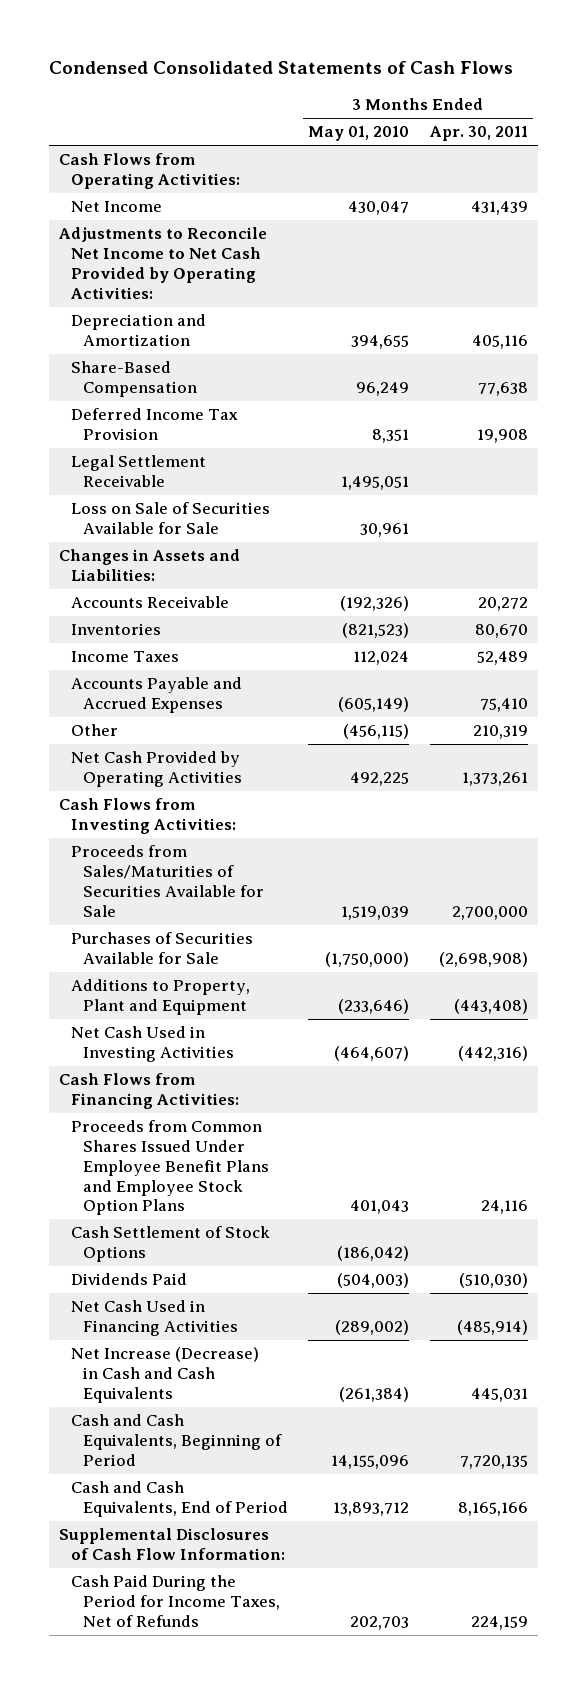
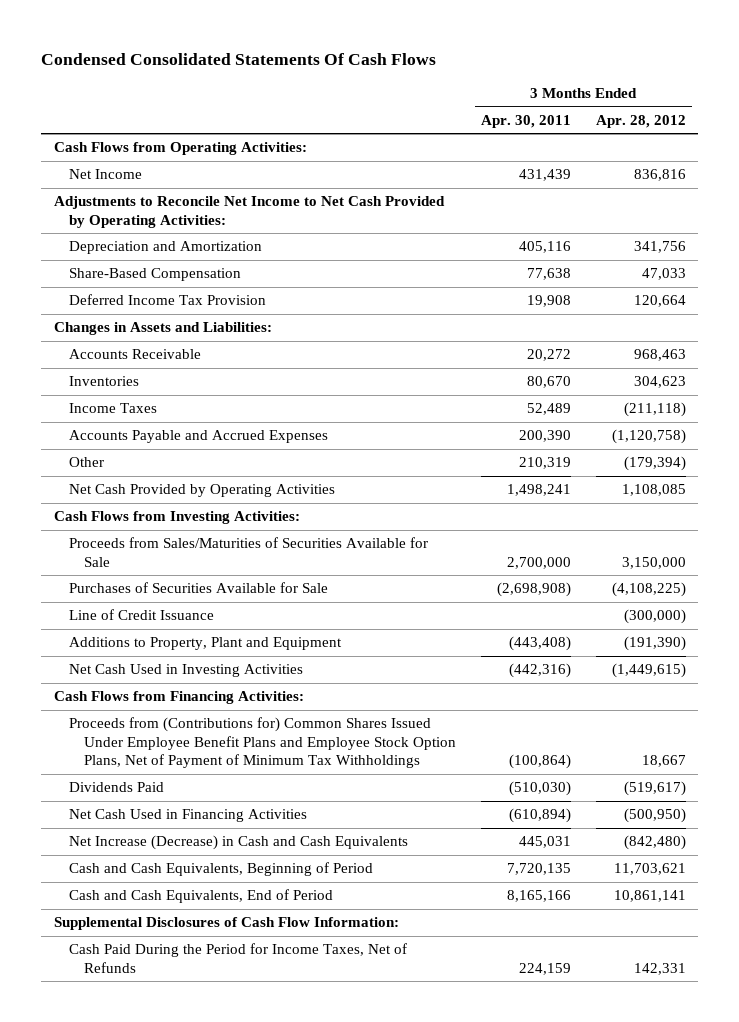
- Condensed Consolidated Statements of Cash Flows
+ Condensed Consolidated Statements Of Cash Flows
- | 3 Months Ended May 01, 2010 | 3 Months Ended Apr. 30, 2011
+ | 3 Months Ended Apr. 30, 2011 | 3 Months Ended Apr. 28, 2012
- Legal Settlement Receivable | 1,495,051 |
- Loss on Sale of Securities Available for Sale | 30,961 |
- Accounts Payable and Accrued Expenses | (605,149) | 75,410
+ Accounts Payable and Accrued Expenses | 200,390 | (1,120,758)
- Net Cash Provided by Operating Activities | 492,225 | 1,373,261
+ Net Cash Provided by Operating Activities | 1,498,241 | 1,108,085
+ Line of Credit Issuance | | (300,000)
- Proceeds from Common Shares Issued Under Employee Benefit Plans and Employee Stock Option Plans | 401,043 | 24,116
- Cash Settlement of Stock Options | (186,042) |
+ Proceeds from (Contributions for) Common Shares Issued Under Employee Benefit Plans and Employee Stock Option Plans, Net of Payment of Minimum Tax Withholdings | (100,864) | 18,667
- Net Cash Used in Financing Activities | (289,002) | (485,914)
+ Net Cash Used in Financing Activities | (610,894) | (500,950)

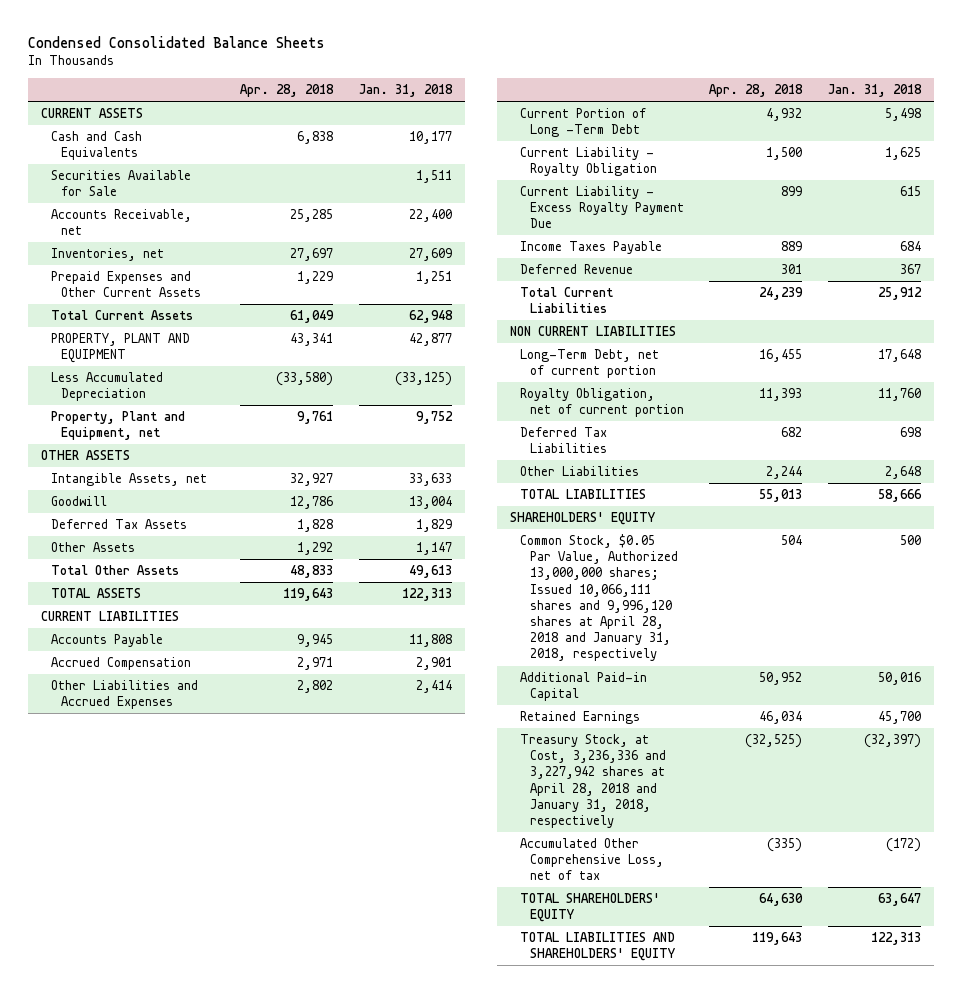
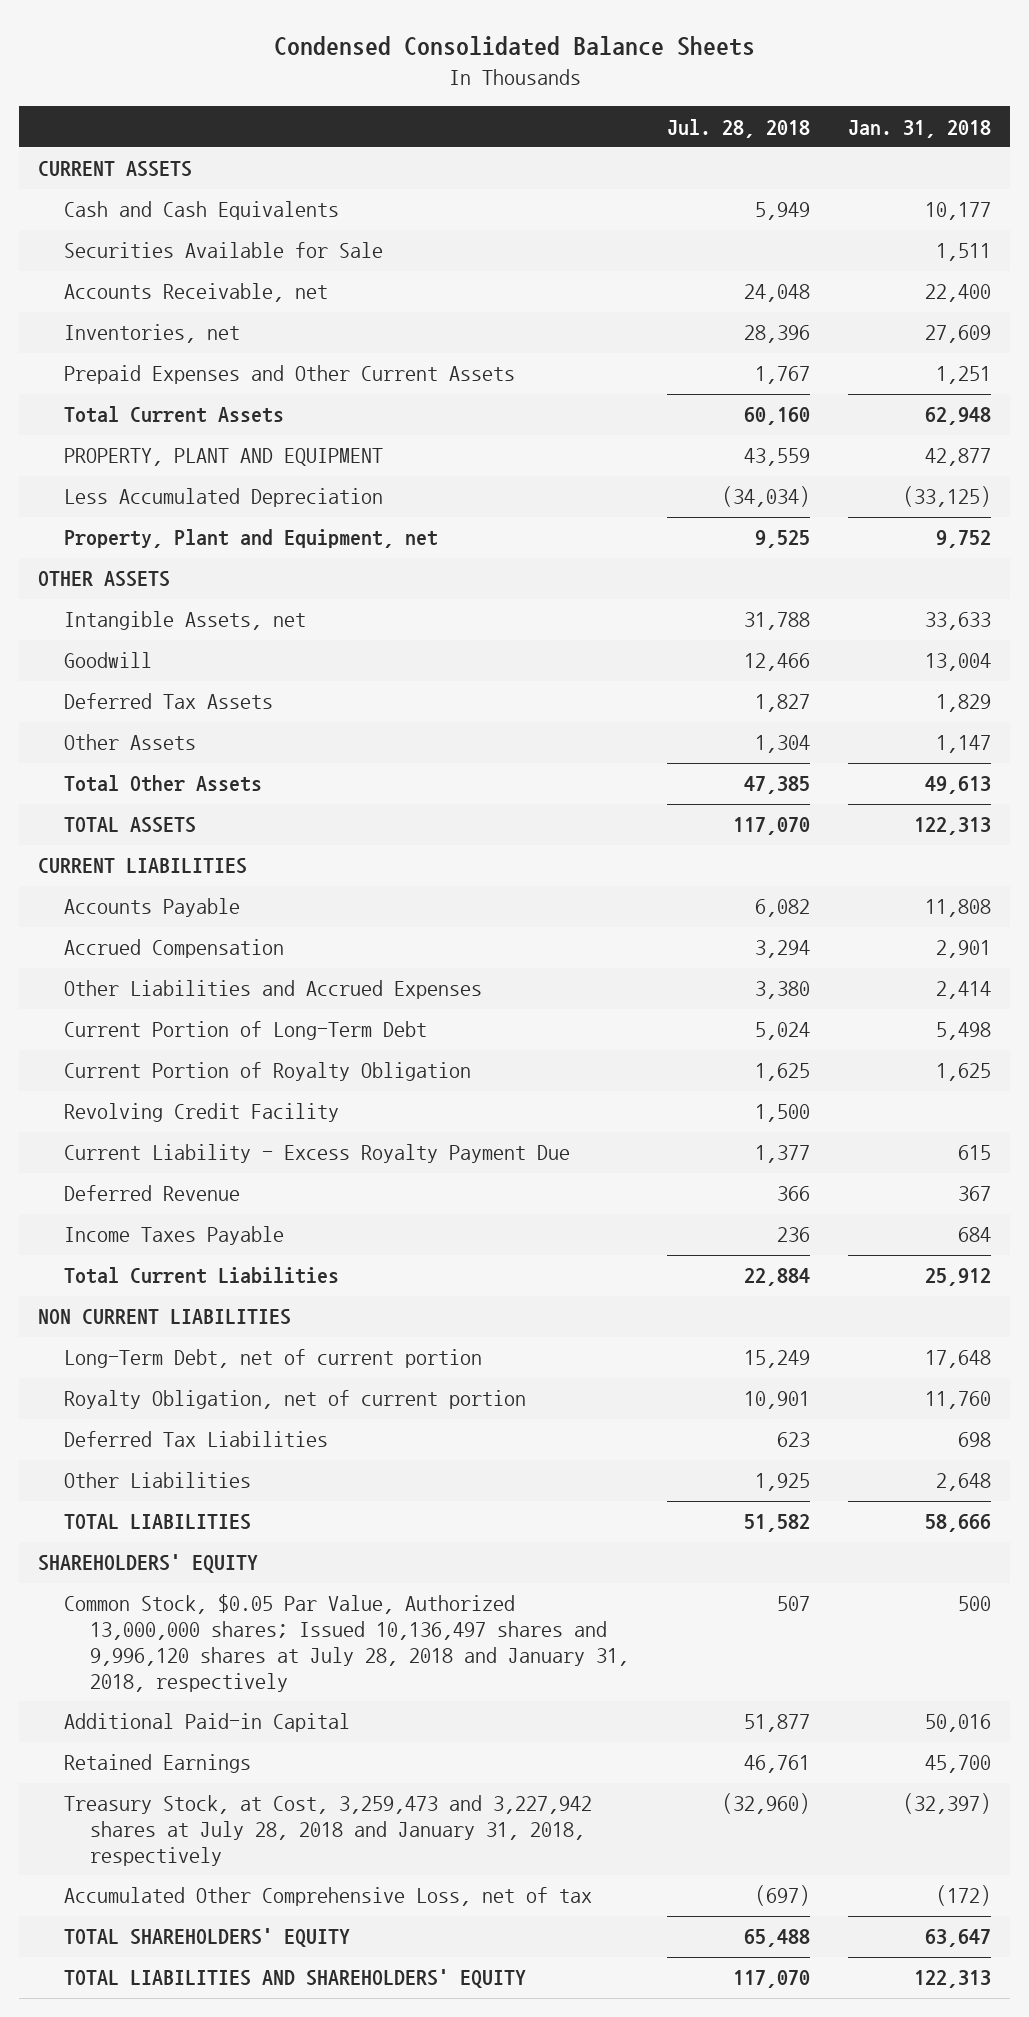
- | Apr. 28, 2018 | Jan. 31, 2018
+ | Jul. 28, 2018 | Jan. 31, 2018
- Current Portion of Long -Term Debt | 4,932 | 5,498
- Current Liability - Royalty Obligation | 1,500 | 1,625
+ Current Portion of Long-Term Debt | 5,024 | 5,498
+ Current Portion of Royalty Obligation | 1,625 | 1,625
+ Revolving Credit Facility | 1,500 |
moved down: Income Taxes Payable | 236 | 684
- Common Stock, $0.05 Par Value, Authorized 13,000,000 shares; Issued 10,066,111 shares and 9,996,120 shares at April 28, 2018 and January 31, 2018, respectively | 504 | 500
+ Common Stock, $0.05 Par Value, Authorized 13,000,000 shares; Issued 10,136,497 shares and 9,996,120 shares at July 28, 2018 and January 31, 2018, respectively | 507 | 500
- Treasury Stock, at Cost, 3,236,336 and 3,227,942 shares at April 28, 2018 and January 31, 2018, respectively | (32,525) | (32,397)
+ Treasury Stock, at Cost, 3,259,473 and 3,227,942 shares at July 28, 2018 and January 31, 2018, respectively | (32,960) | (32,397)

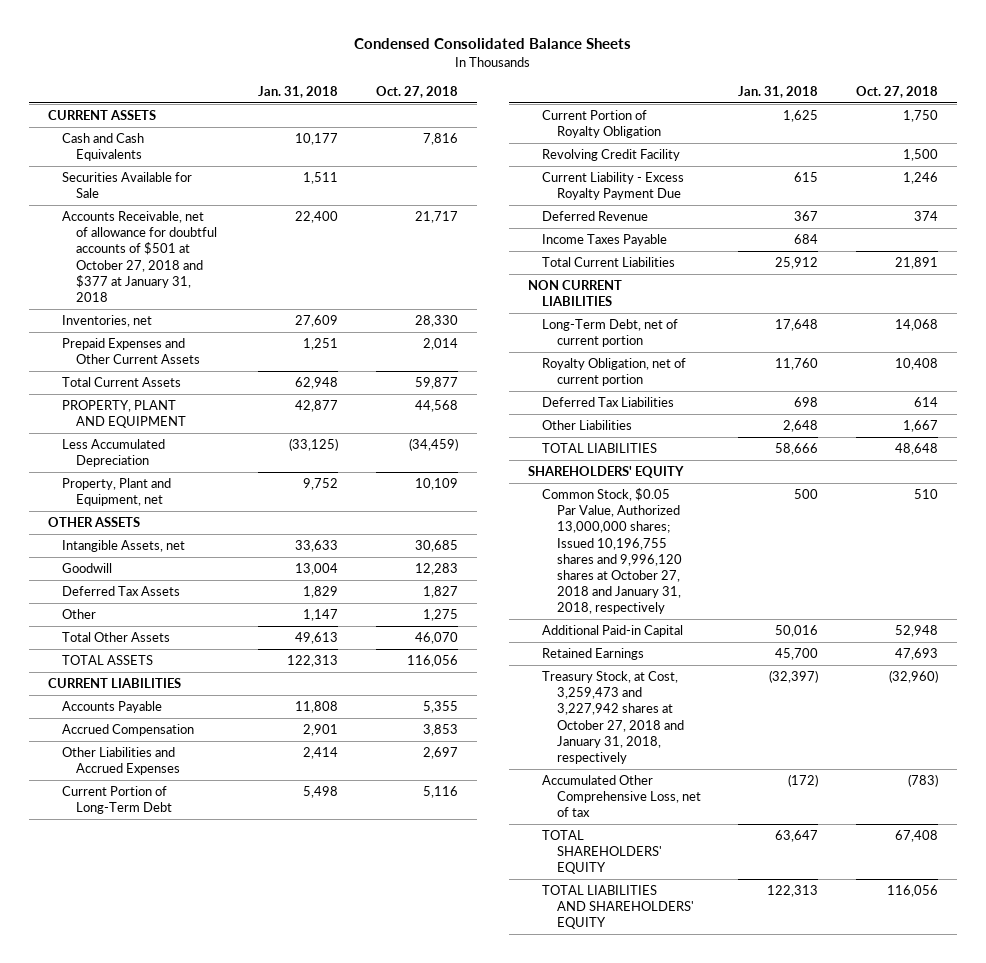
- | Jul. 28, 2018 | Jan. 31, 2018
+ | Jan. 31, 2018 | Oct. 27, 2018
- Accounts Receivable, net | 24,048 | 22,400
+ Accounts Receivable, net of allowance for doubtful accounts of $501 at October 27, 2018 and $377 at January 31, 2018 | 22,400 | 21,717
- Other Assets | 1,304 | 1,147
+ Other | 1,147 | 1,275
- Common Stock, $0.05 Par Value, Authorized 13,000,000 shares; Issued 10,136,497 shares and 9,996,120 shares at July 28, 2018 and January 31, 2018, respectively | 507 | 500
+ Common Stock, $0.05 Par Value, Authorized 13,000,000 shares; Issued 10,196,755 shares and 9,996,120 shares at October 27, 2018 and January 31, 2018, respectively | 500 | 510
- Treasury Stock, at Cost, 3,259,473 and 3,227,942 shares at July 28, 2018 and January 31, 2018, respectively | (32,960) | (32,397)
+ Treasury Stock, at Cost, 3,259,473 and 3,227,942 shares at October 27, 2018 and January 31, 2018, respectively | (32,397) | (32,960)

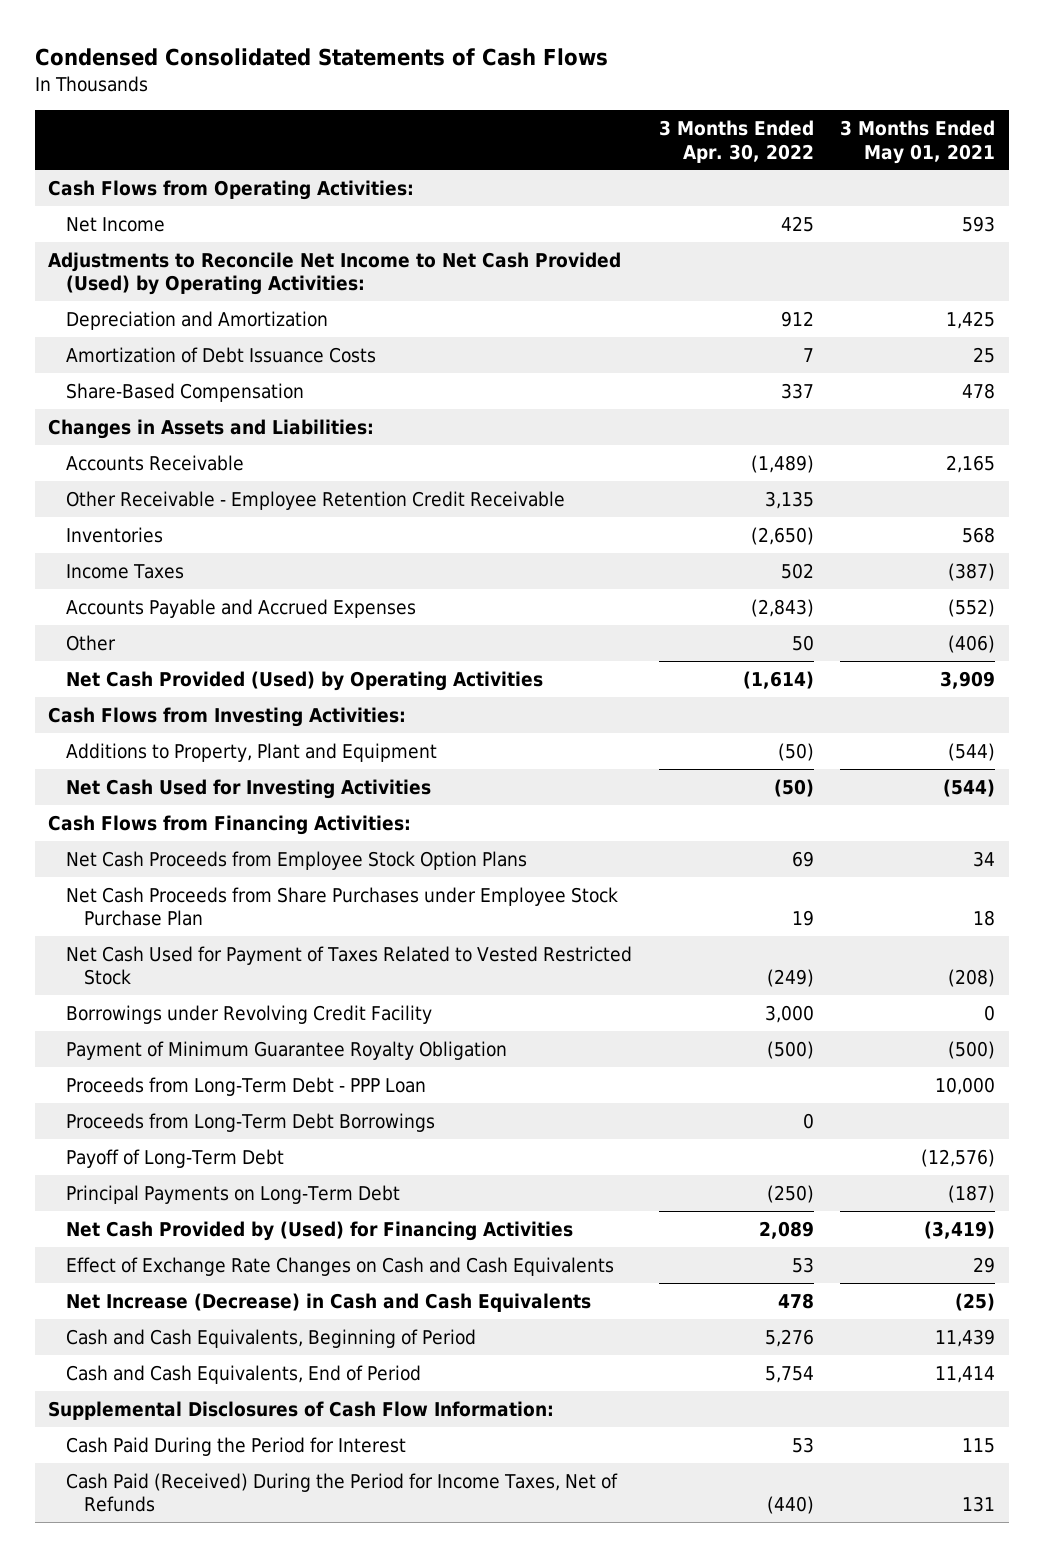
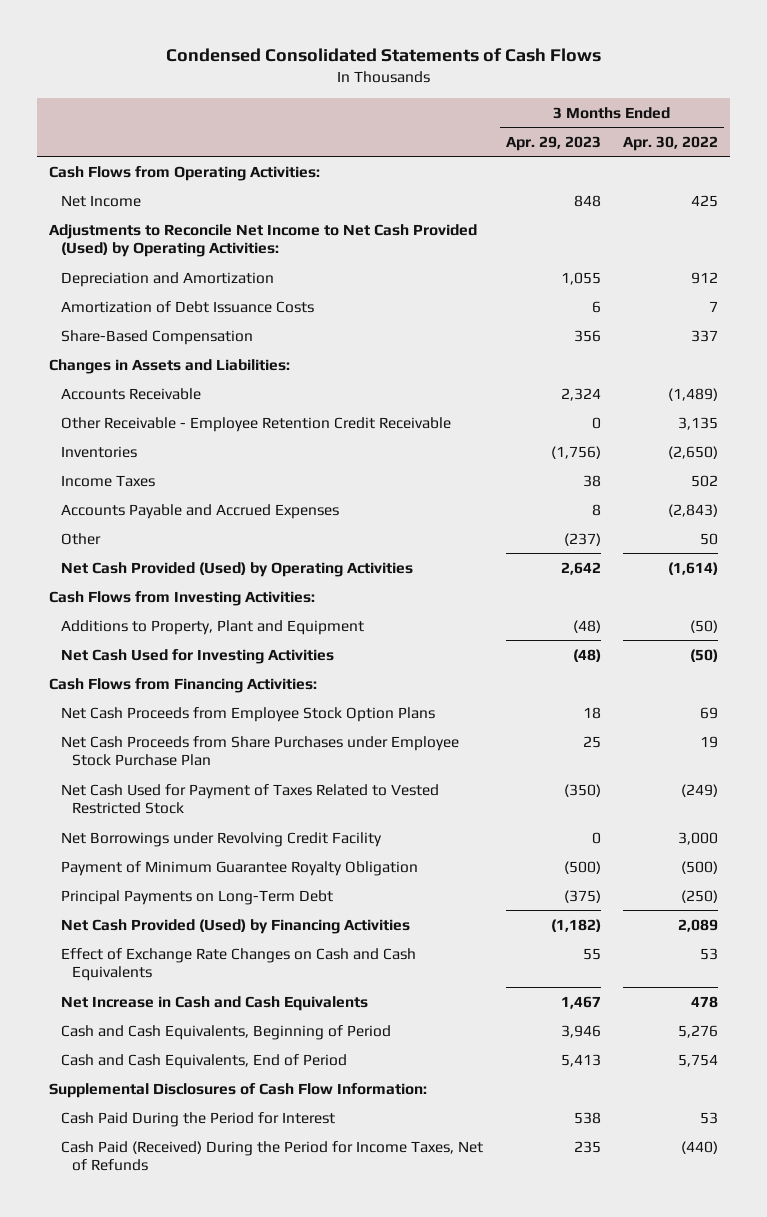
- | 3 Months Ended Apr. 30, 2022 | 3 Months Ended May 01, 2021
+ | 3 Months Ended Apr. 29, 2023 | 3 Months Ended Apr. 30, 2022
- Borrowings under Revolving Credit Facility | 3,000 | 0
+ Net Borrowings under Revolving Credit Facility | 0 | 3,000
- Proceeds from Long-Term Debt - PPP Loan | | 10,000
- Proceeds from Long-Term Debt Borrowings | 0 |
- Payoff of Long-Term Debt | | (12,576)
- Net Cash Provided by (Used) for Financing Activities | 2,089 | (3,419)
+ Net Cash Provided (Used) by Financing Activities | (1,182) | 2,089
- Net Increase (Decrease) in Cash and Cash Equivalents | 478 | (25)
+ Net Increase in Cash and Cash Equivalents | 1,467 | 478

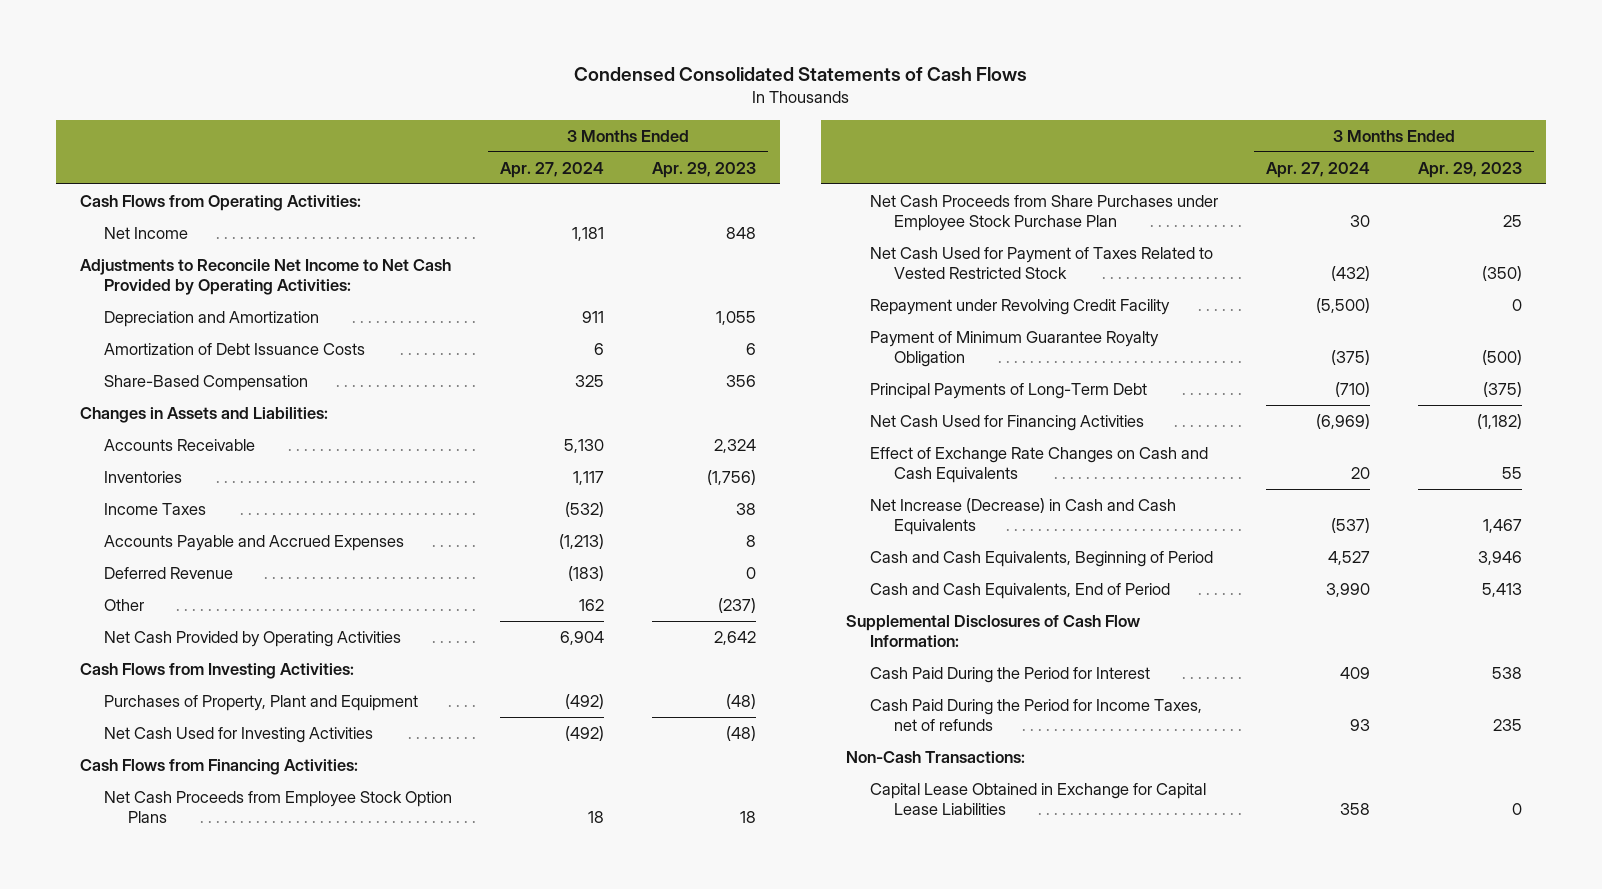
- | 3 Months Ended Apr. 29, 2023 | 3 Months Ended Apr. 30, 2022
+ | 3 Months Ended Apr. 27, 2024 | 3 Months Ended Apr. 29, 2023
- Adjustments to Reconcile Net Income to Net Cash Provided (Used) by Operating Activities:
+ Adjustments to Reconcile Net Income to Net Cash Provided by Operating Activities:
- Other Receivable - Employee Retention Credit Receivable | 0 | 3,135
+ Deferred Revenue | (183) | 0
- Net Cash Provided (Used) by Operating Activities | 2,642 | (1,614)
+ Net Cash Provided by Operating Activities | 6,904 | 2,642
- Additions to Property, Plant and Equipment | (48) | (50)
+ Purchases of Property, Plant and Equipment | (492) | (48)
- Net Borrowings under Revolving Credit Facility | 0 | 3,000
+ Repayment under Revolving Credit Facility | (5,500) | 0
- Principal Payments on Long-Term Debt | (375) | (250)
- Net Cash Provided (Used) by Financing Activities | (1,182) | 2,089
+ Principal Payments of Long-Term Debt | (710) | (375)
+ Net Cash Used for Financing Activities | (6,969) | (1,182)
- Net Increase in Cash and Cash Equivalents | 1,467 | 478
+ Net Increase (Decrease) in Cash and Cash Equivalents | (537) | 1,467
- Cash Paid (Received) During the Period for Income Taxes, Net of Refunds | 235 | (440)
+ Cash Paid During the Period for Income Taxes, net of refunds | 93 | 235
+ Non-Cash Transactions:
+ Capital Lease Obtained in Exchange for Capital Lease Liabilities | 358 | 0

